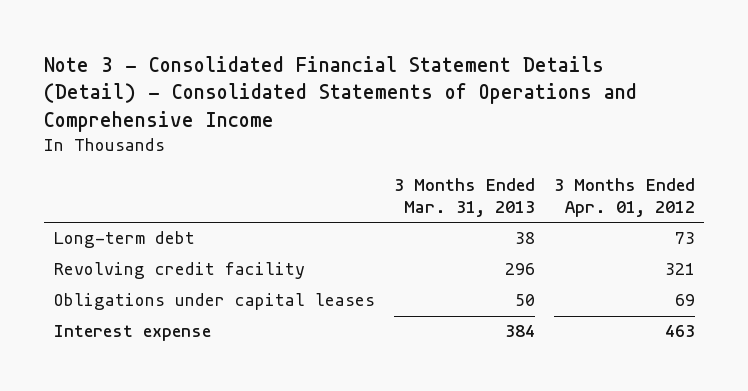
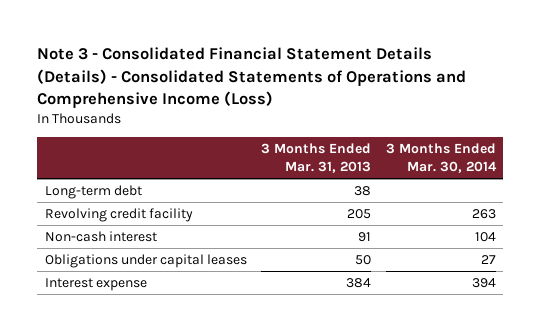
- Note 3 - Consolidated Financial Statement Details (Detail) - Consolidated Statements of Operations and Comprehensive Income
+ Note 3 - Consolidated Financial Statement Details (Details) - Consolidated Statements of Operations and Comprehensive Income (Loss)
- | 3 Months Ended Mar. 31, 2013 | 3 Months Ended Apr. 01, 2012
+ | 3 Months Ended Mar. 31, 2013 | 3 Months Ended Mar. 30, 2014
- Revolving credit facility | 296 | 321
+ Revolving credit facility | 205 | 263
+ Non-cash interest | 91 | 104

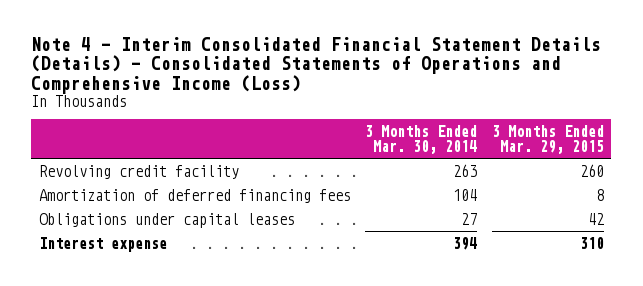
- Note 3 - Consolidated Financial Statement Details (Details) - Consolidated Statements of Operations and Comprehensive Income (Loss)
+ Note 4 - Interim Consolidated Financial Statement Details (Details) - Consolidated Statements of Operations and Comprehensive Income (Loss)
- | 3 Months Ended Mar. 31, 2013 | 3 Months Ended Mar. 30, 2014
+ | 3 Months Ended Mar. 30, 2014 | 3 Months Ended Mar. 29, 2015
- Long-term debt | 38 |
- Non-cash interest | 91 | 104
+ Amortization of deferred financing fees | 104 | 8

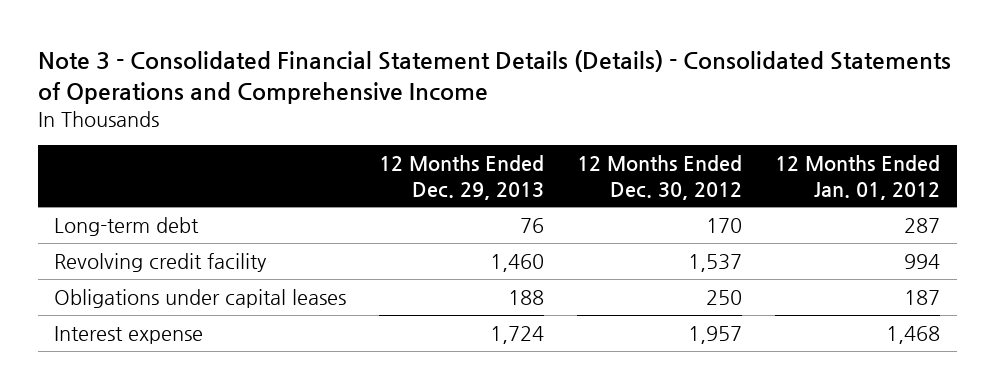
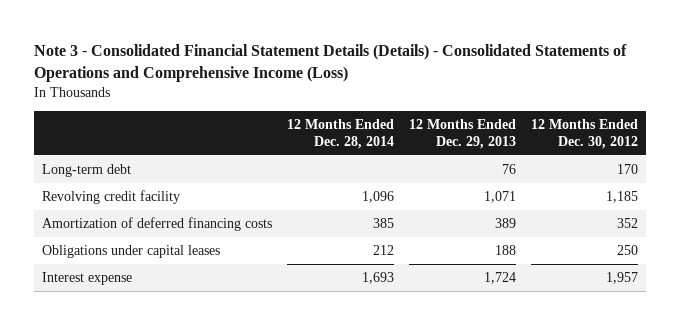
- Note 3 - Consolidated Financial Statement Details (Details) - Consolidated Statements of Operations and Comprehensive Income
+ Note 3 - Consolidated Financial Statement Details (Details) - Consolidated Statements of Operations and Comprehensive Income (Loss)
- | 12 Months Ended Dec. 29, 2013 | 12 Months Ended Dec. 30, 2012 | 12 Months Ended Jan. 01, 2012
+ | 12 Months Ended Dec. 28, 2014 | 12 Months Ended Dec. 29, 2013 | 12 Months Ended Dec. 30, 2012
- Revolving credit facility | 1,460 | 1,537 | 994
+ Revolving credit facility | 1,096 | 1,071 | 1,185
+ Amortization of deferred financing costs | 385 | 389 | 352

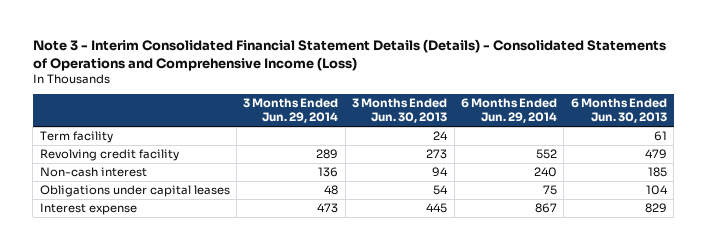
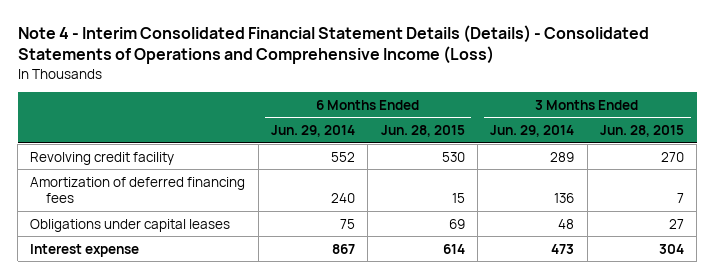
- Note 3 - Interim Consolidated Financial Statement Details (Details) - Consolidated Statements of Operations and Comprehensive Income (Loss)
+ Note 4 - Interim Consolidated Financial Statement Details (Details) - Consolidated Statements of Operations and Comprehensive Income (Loss)
- | 3 Months Ended Jun. 29, 2014 | 3 Months Ended Jun. 30, 2013 | 6 Months Ended Jun. 29, 2014 | 6 Months Ended Jun. 30, 2013
+ | 6 Months Ended Jun. 29, 2014 | 6 Months Ended Jun. 28, 2015 | 3 Months Ended Jun. 29, 2014 | 3 Months Ended Jun. 28, 2015
- Term facility | | 24 | | 61
- Non-cash interest | 136 | 94 | 240 | 185
+ Amortization of deferred financing fees | 240 | 15 | 136 | 7

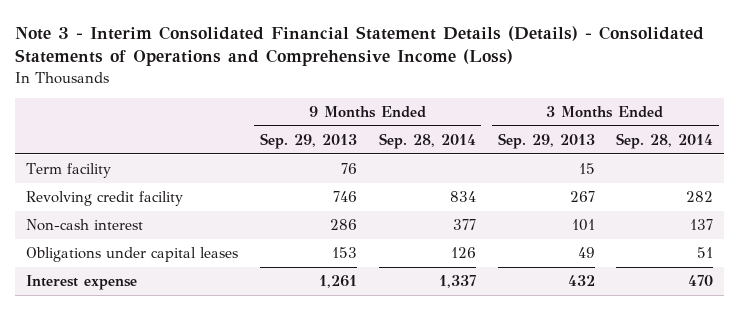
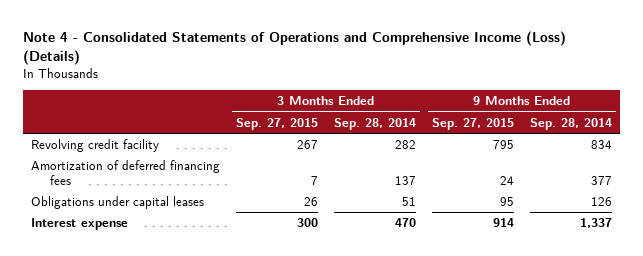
- Note 3 - Interim Consolidated Financial Statement Details (Details) - Consolidated Statements of Operations and Comprehensive Income (Loss)
+ Note 4 - Consolidated Statements of Operations and Comprehensive Income (Loss) (Details)
- | 9 Months Ended Sep. 29, 2013 | 9 Months Ended Sep. 28, 2014 | 3 Months Ended Sep. 29, 2013 | 3 Months Ended Sep. 28, 2014
+ | 3 Months Ended Sep. 27, 2015 | 3 Months Ended Sep. 28, 2014 | 9 Months Ended Sep. 27, 2015 | 9 Months Ended Sep. 28, 2014
- Term facility | 76 | | 15 |
- Non-cash interest | 286 | 377 | 101 | 137
+ Amortization of deferred financing fees | 7 | 137 | 24 | 377

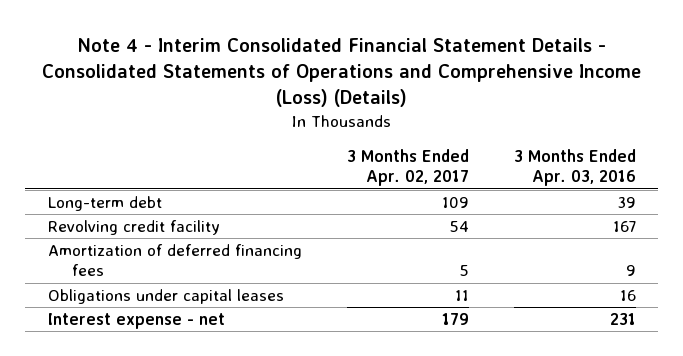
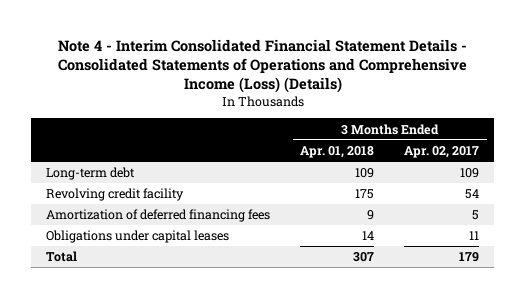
- | 3 Months Ended Apr. 02, 2017 | 3 Months Ended Apr. 03, 2016
+ | 3 Months Ended Apr. 01, 2018 | 3 Months Ended Apr. 02, 2017
- Interest expense - net | 179 | 231
+ Total | 307 | 179

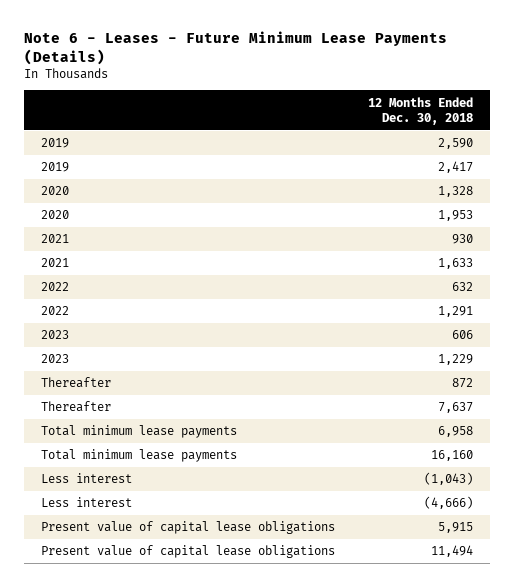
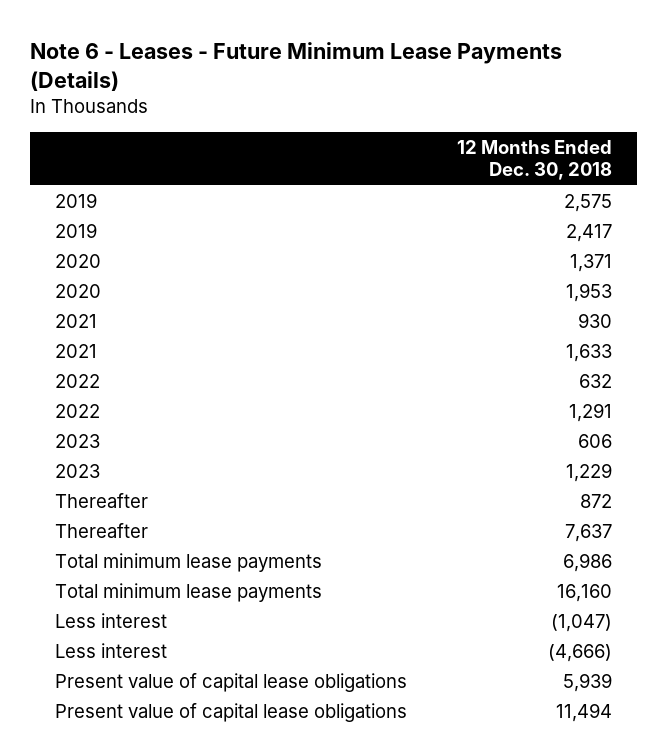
- 2019 | 2,590
+ 2019 | 2,575
- 2020 | 1,328
+ 2020 | 1,371
- Total minimum lease payments | 6,958
+ Total minimum lease payments | 6,986
- Less interest | (1,043)
+ Less interest | (1,047)
- Present value of capital lease obligations | 5,915
+ Present value of capital lease obligations | 5,939

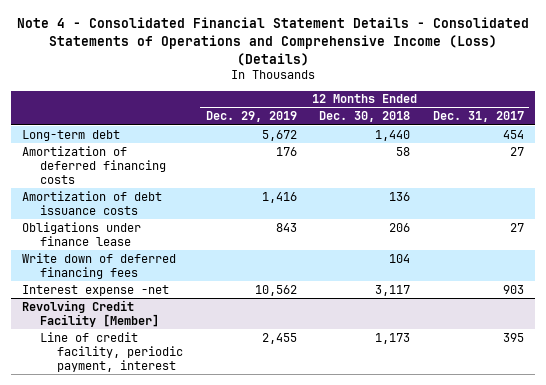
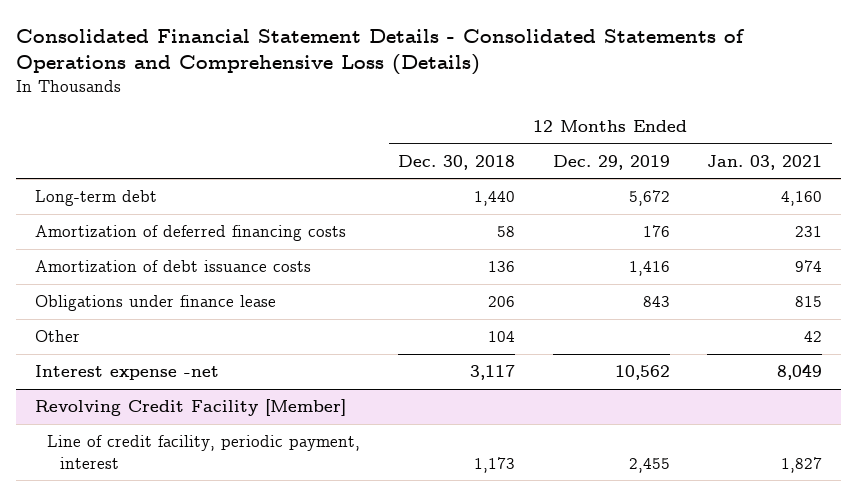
- Note 4 - Consolidated Financial Statement Details - Consolidated Statements of Operations and Comprehensive Income (Loss) (Details)
+ Consolidated Financial Statement Details - Consolidated Statements of Operations and Comprehensive Loss (Details)
- | 12 Months Ended Dec. 29, 2019 | 12 Months Ended Dec. 30, 2018 | 12 Months Ended Dec. 31, 2017
+ | 12 Months Ended Dec. 30, 2018 | 12 Months Ended Dec. 29, 2019 | 12 Months Ended Jan. 03, 2021
- Write down of deferred financing fees | | 104 |
+ Other | 104 | | 42

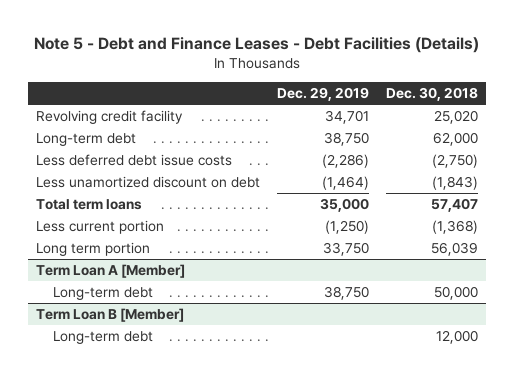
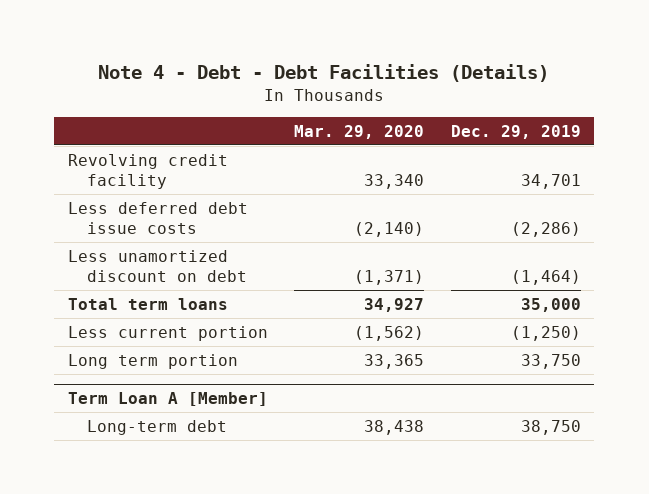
- Note 5 - Debt and Finance Leases - Debt Facilities (Details)
+ Note 4 - Debt - Debt Facilities (Details)
- | Dec. 29, 2019 | Dec. 30, 2018
+ | Mar. 29, 2020 | Dec. 29, 2019
- Long-term debt | 38,750 | 62,000
- Term Loan B [Member]
- Long-term debt | | 12,000

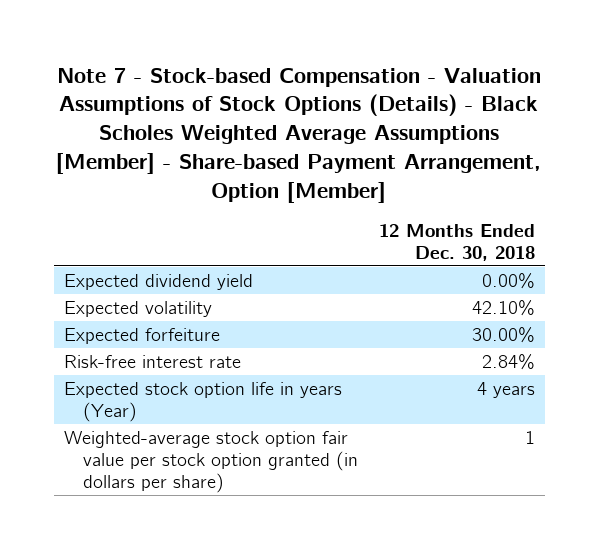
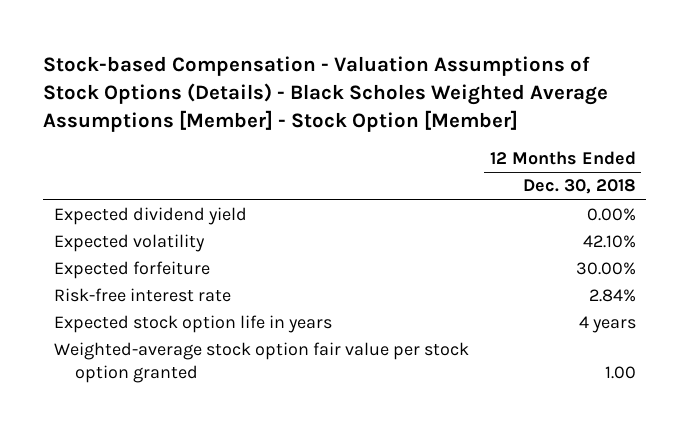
- Note 7 - Stock-based Compensation - Valuation Assumptions of Stock Options (Details) - Black Scholes Weighted Average Assumptions [Member] - Share-based Payment Arrangement, Option [Member]
+ Stock-based Compensation - Valuation Assumptions of Stock Options (Details) - Black Scholes Weighted Average Assumptions [Member] - Stock Option [Member]
- Expected stock option life in years (Year) | 4 years
- Weighted-average stock option fair value per stock option granted (in dollars per share) | 1
+ Expected stock option life in years | 4 years
+ Weighted-average stock option fair value per stock option granted | 1.00

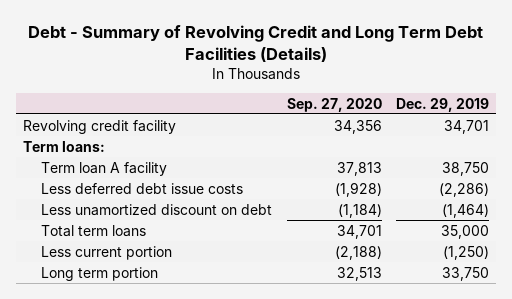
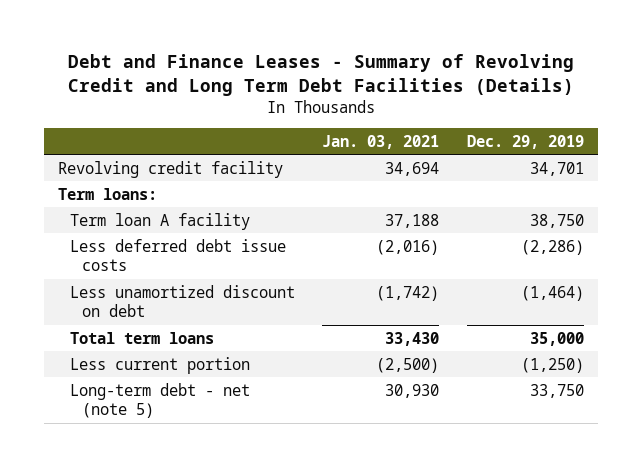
- Debt - Summary of Revolving Credit and Long Term Debt Facilities (Details)
+ Debt and Finance Leases - Summary of Revolving Credit and Long Term Debt Facilities (Details)
- | Sep. 27, 2020 | Dec. 29, 2019
+ | Jan. 03, 2021 | Dec. 29, 2019
- Long term portion | 32,513 | 33,750
+ Long-term debt - net (note 5) | 30,930 | 33,750

